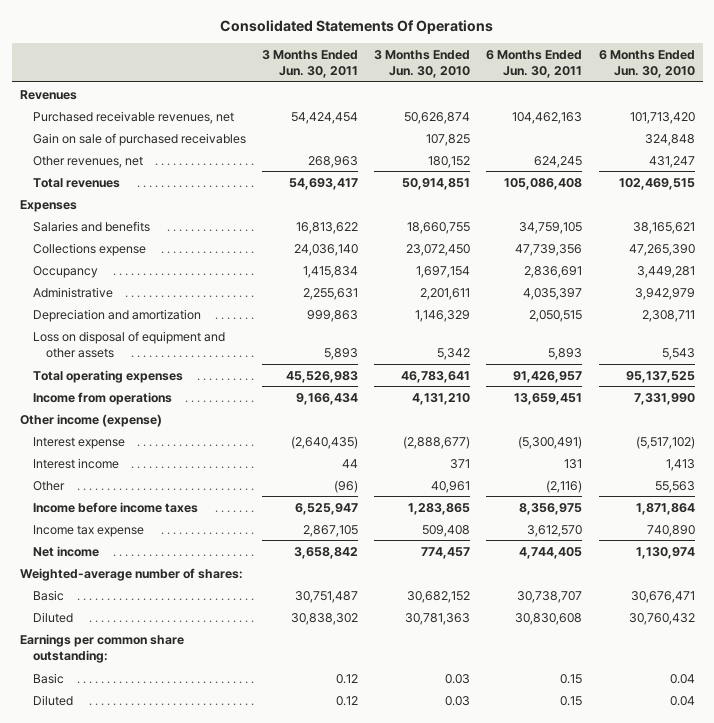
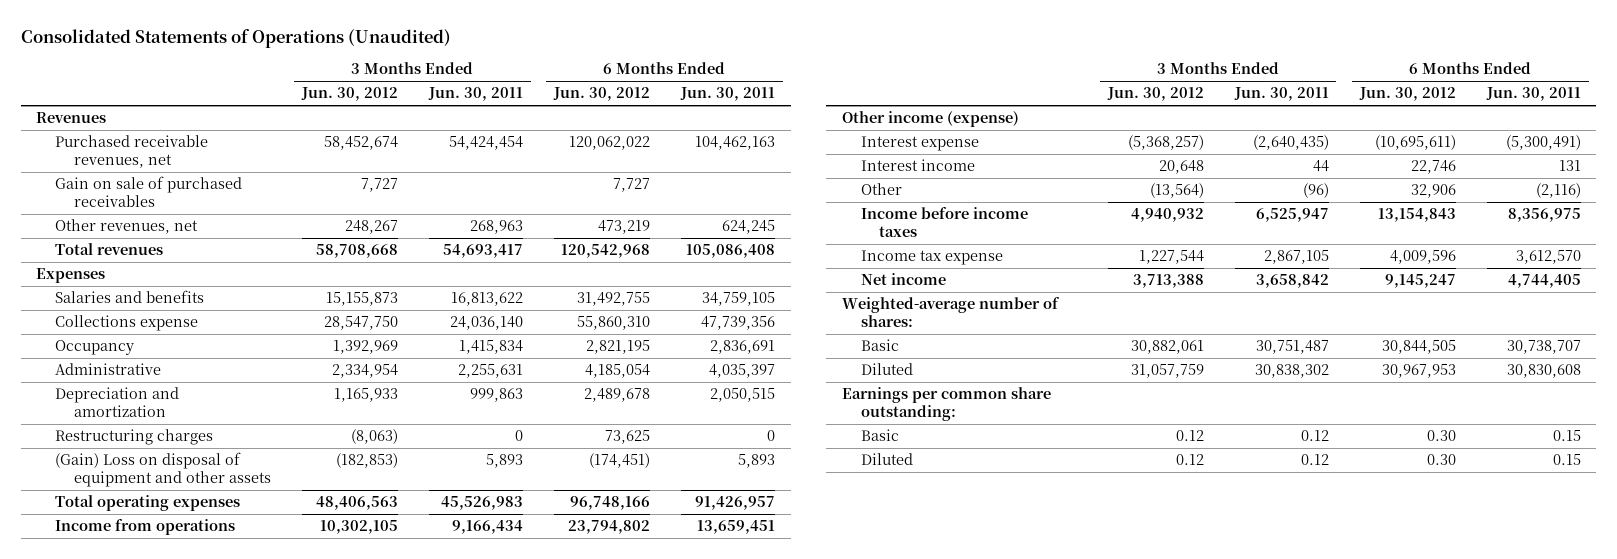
- Consolidated Statements Of Operations
+ Consolidated Statements of Operations (Unaudited)
- | 3 Months Ended Jun. 30, 2011 | 3 Months Ended Jun. 30, 2010 | 6 Months Ended Jun. 30, 2011 | 6 Months Ended Jun. 30, 2010
+ | 3 Months Ended Jun. 30, 2012 | 3 Months Ended Jun. 30, 2011 | 6 Months Ended Jun. 30, 2012 | 6 Months Ended Jun. 30, 2011
- Loss on disposal of equipment and other assets | 5,893 | 5,342 | 5,893 | 5,543
+ Restructuring charges | (8,063) | 0 | 73,625 | 0
+ (Gain) Loss on disposal of equipment and other assets | (182,853) | 5,893 | (174,451) | 5,893

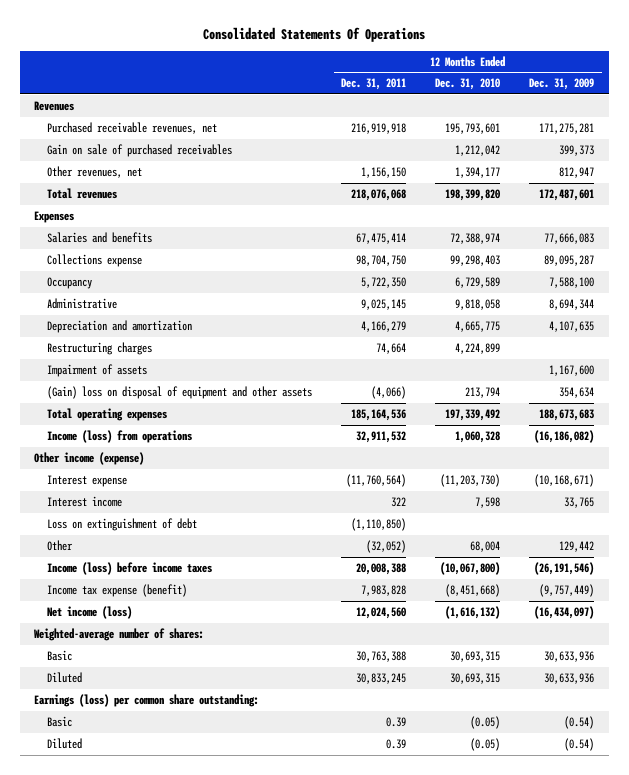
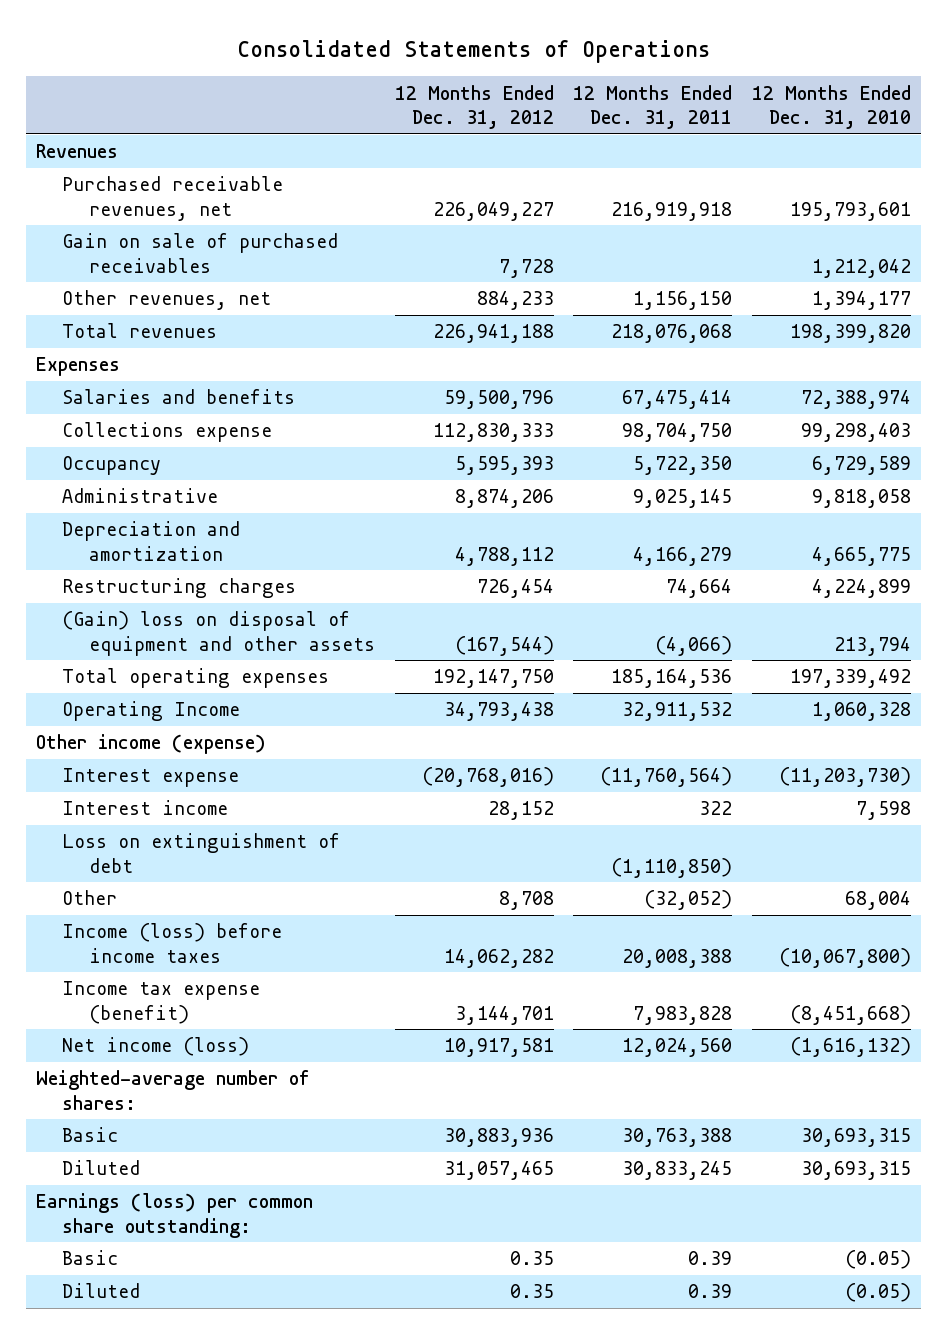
- Consolidated Statements Of Operations
+ Consolidated Statements of Operations
- | 12 Months Ended Dec. 31, 2011 | 12 Months Ended Dec. 31, 2010 | 12 Months Ended Dec. 31, 2009
+ | 12 Months Ended Dec. 31, 2012 | 12 Months Ended Dec. 31, 2011 | 12 Months Ended Dec. 31, 2010
- Impairment of assets | | | 1,167,600
- Income (loss) from operations | 32,911,532 | 1,060,328 | (16,186,082)
+ Operating Income | 34,793,438 | 32,911,532 | 1,060,328

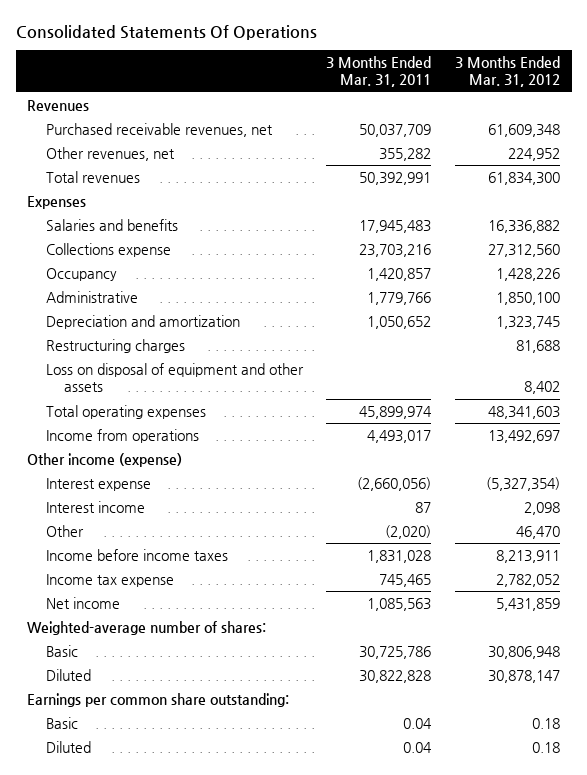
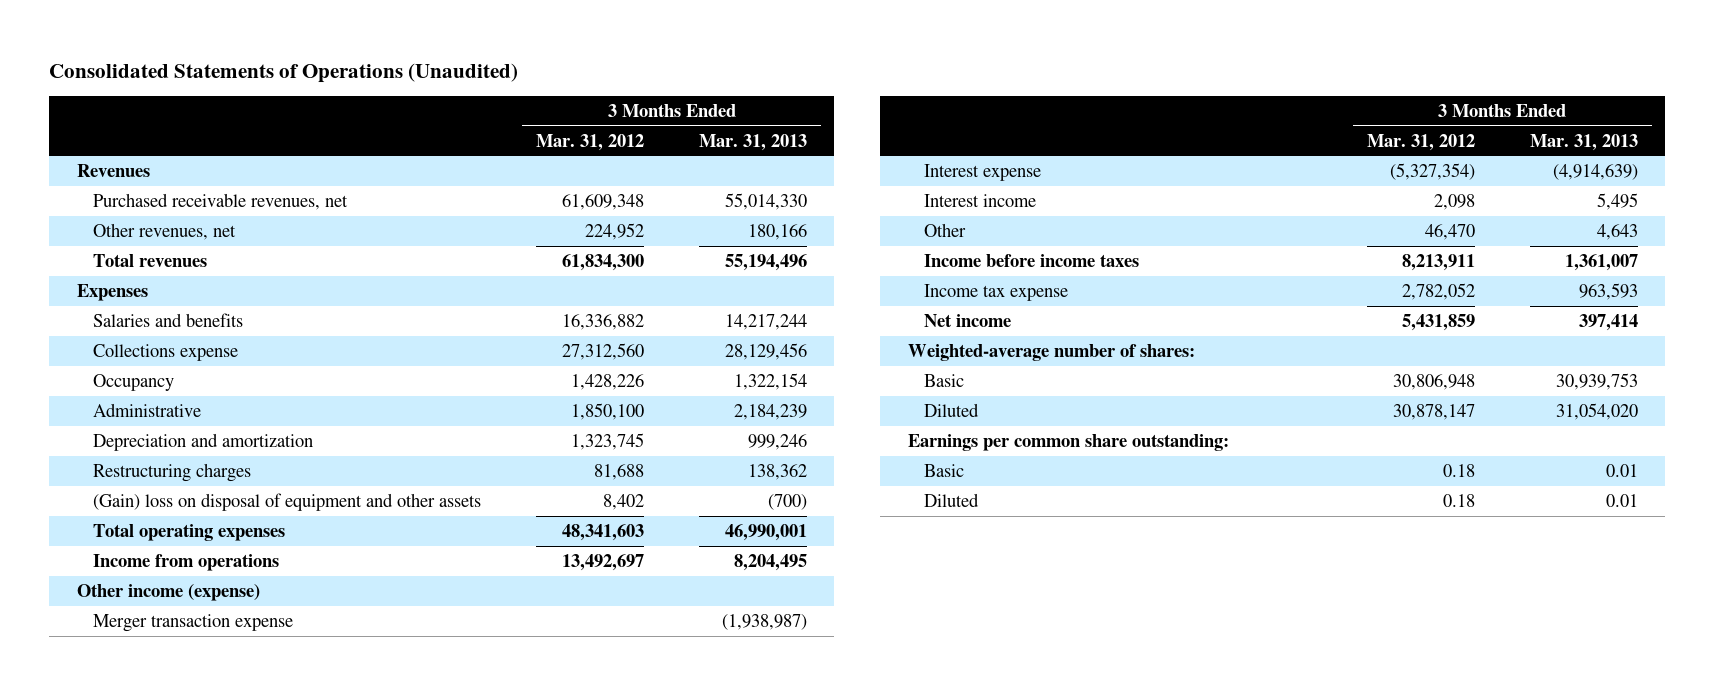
- Consolidated Statements Of Operations
+ Consolidated Statements of Operations (Unaudited)
- | 3 Months Ended Mar. 31, 2011 | 3 Months Ended Mar. 31, 2012
+ | 3 Months Ended Mar. 31, 2012 | 3 Months Ended Mar. 31, 2013
- Loss on disposal of equipment and other assets | | 8,402
+ (Gain) loss on disposal of equipment and other assets | 8,402 | (700)
+ Merger transaction expense | | (1,938,987)

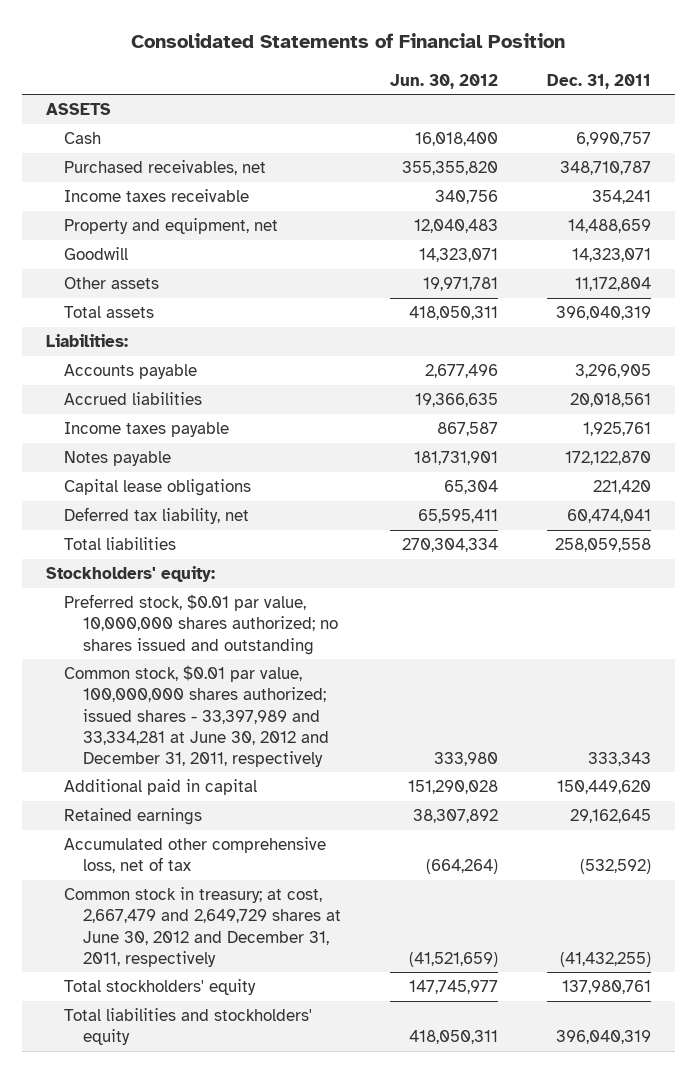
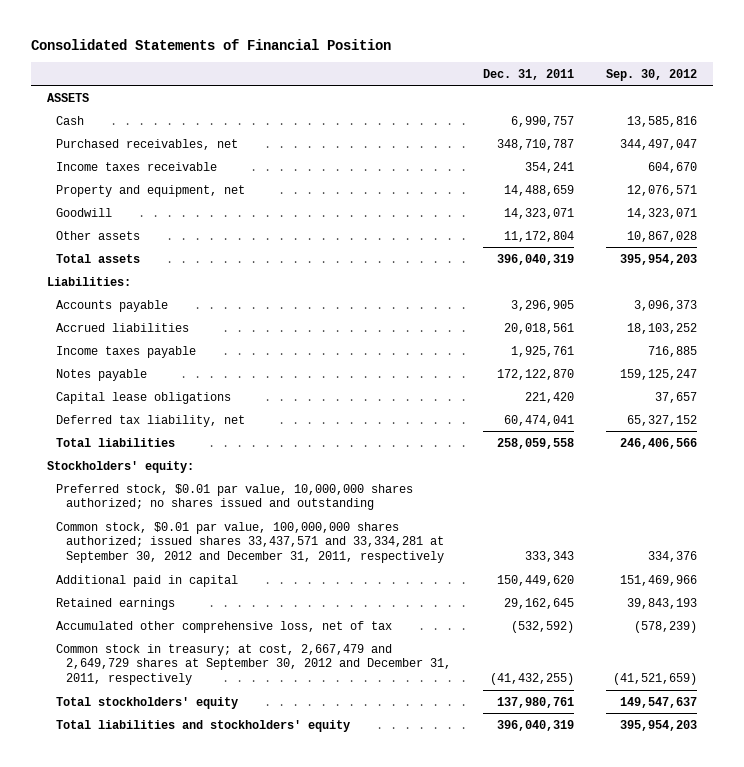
- | Jun. 30, 2012 | Dec. 31, 2011
+ | Dec. 31, 2011 | Sep. 30, 2012
- Common stock, $0.01 par value, 100,000,000 shares authorized; issued shares - 33,397,989 and 33,334,281 at June 30, 2012 and December 31, 2011, respectively | 333,980 | 333,343
+ Common stock, $0.01 par value, 100,000,000 shares authorized; issued shares 33,437,571 and 33,334,281 at September 30, 2012 and December 31, 2011, respectively | 333,343 | 334,376
- Common stock in treasury; at cost, 2,667,479 and 2,649,729 shares at June 30, 2012 and December 31, 2011, respectively | (41,521,659) | (41,432,255)
+ Common stock in treasury; at cost, 2,667,479 and 2,649,729 shares at September 30, 2012 and December 31, 2011, respectively | (41,432,255) | (41,521,659)

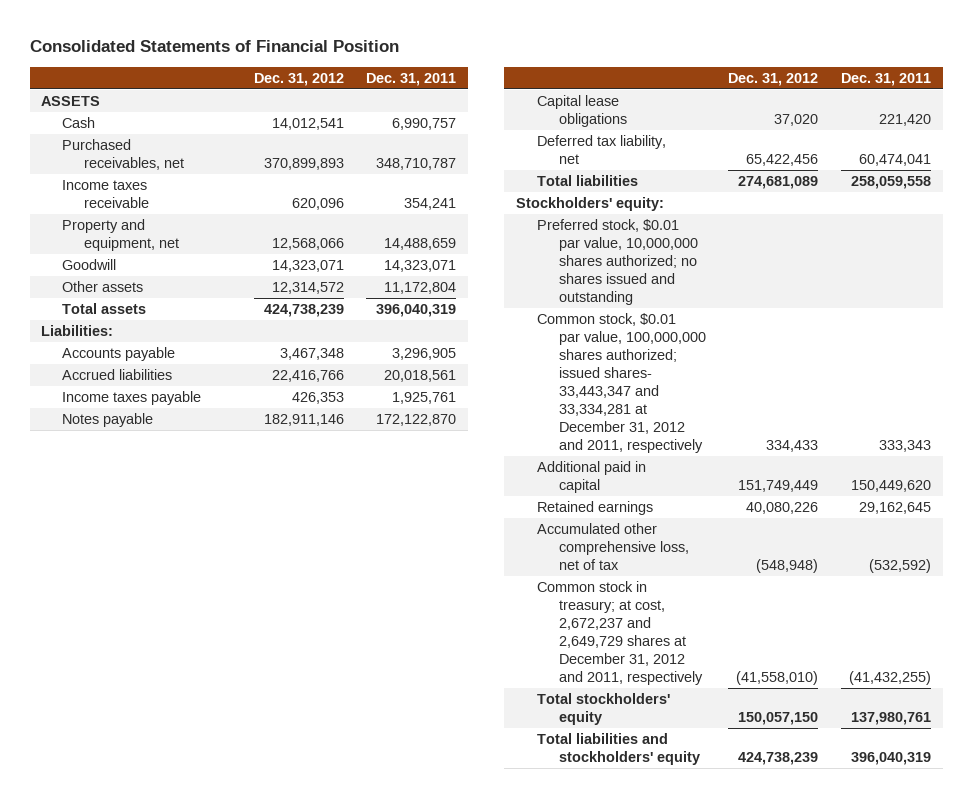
- | Dec. 31, 2011 | Sep. 30, 2012
+ | Dec. 31, 2012 | Dec. 31, 2011
- Common stock, $0.01 par value, 100,000,000 shares authorized; issued shares 33,437,571 and 33,334,281 at September 30, 2012 and December 31, 2011, respectively | 333,343 | 334,376
+ Common stock, $0.01 par value, 100,000,000 shares authorized; issued shares- 33,443,347 and 33,334,281 at December 31, 2012 and 2011, respectively | 334,433 | 333,343
- Common stock in treasury; at cost, 2,667,479 and 2,649,729 shares at September 30, 2012 and December 31, 2011, respectively | (41,432,255) | (41,521,659)
+ Common stock in treasury; at cost, 2,672,237 and 2,649,729 shares at December 31, 2012 and 2011, respectively | (41,558,010) | (41,432,255)

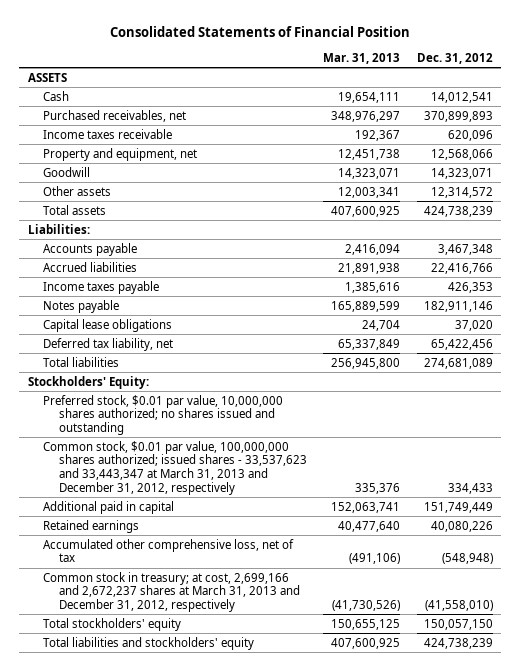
- | Dec. 31, 2012 | Dec. 31, 2011
+ | Mar. 31, 2013 | Dec. 31, 2012
- Stockholders' equity:
+ Stockholders' Equity:
- Common stock, $0.01 par value, 100,000,000 shares authorized; issued shares- 33,443,347 and 33,334,281 at December 31, 2012 and 2011, respectively | 334,433 | 333,343
+ Common stock, $0.01 par value, 100,000,000 shares authorized; issued shares - 33,537,623 and 33,443,347 at March 31, 2013 and December 31, 2012, respectively | 335,376 | 334,433
- Common stock in treasury; at cost, 2,672,237 and 2,649,729 shares at December 31, 2012 and 2011, respectively | (41,558,010) | (41,432,255)
+ Common stock in treasury; at cost, 2,699,166 and 2,672,237 shares at March 31, 2013 and December 31, 2012, respectively | (41,730,526) | (41,558,010)

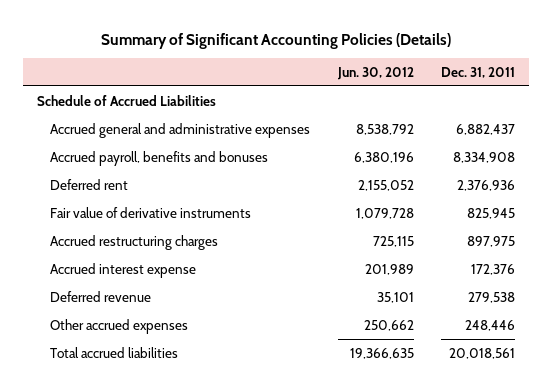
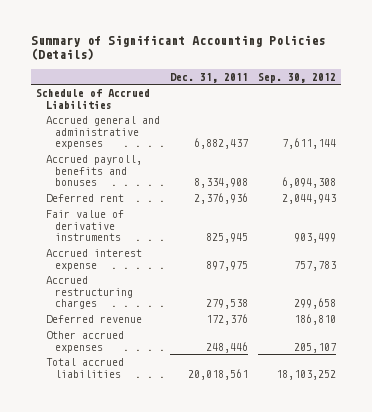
- | Jun. 30, 2012 | Dec. 31, 2011
+ | Dec. 31, 2011 | Sep. 30, 2012
- Accrued restructuring charges | 725,115 | 897,975
- Accrued interest expense | 201,989 | 172,376
- Deferred revenue | 35,101 | 279,538
+ Accrued interest expense | 897,975 | 757,783
+ Accrued restructuring charges | 279,538 | 299,658
+ Deferred revenue | 172,376 | 186,810

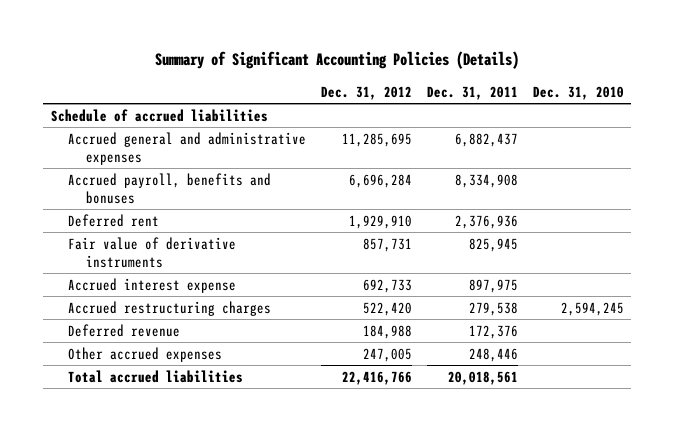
- | Dec. 31, 2011 | Sep. 30, 2012
+ | Dec. 31, 2012 | Dec. 31, 2011 | Dec. 31, 2010
- Schedule of Accrued Liabilities
+ Schedule of accrued liabilities

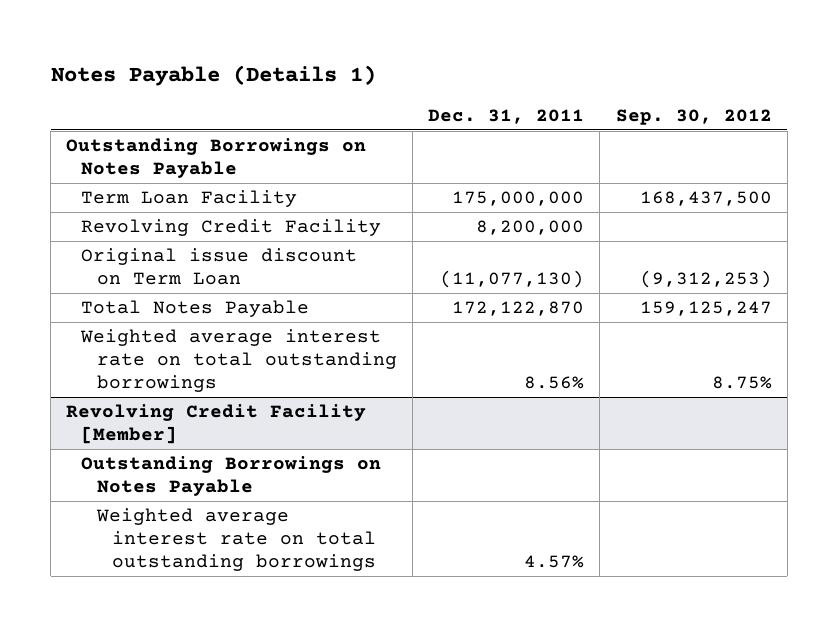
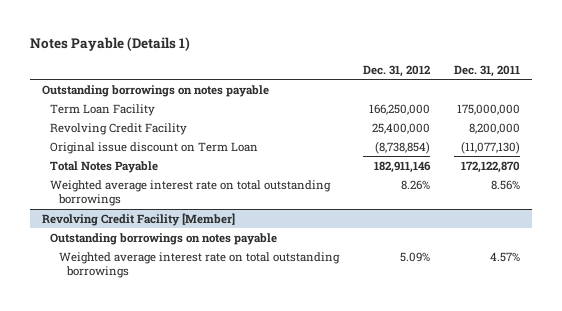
- | Dec. 31, 2011 | Sep. 30, 2012
+ | Dec. 31, 2012 | Dec. 31, 2011
- Outstanding Borrowings on Notes Payable
+ Outstanding borrowings on notes payable
@ Revolving Credit Facility [Member]
- Outstanding Borrowings on Notes Payable
+ Outstanding borrowings on notes payable

